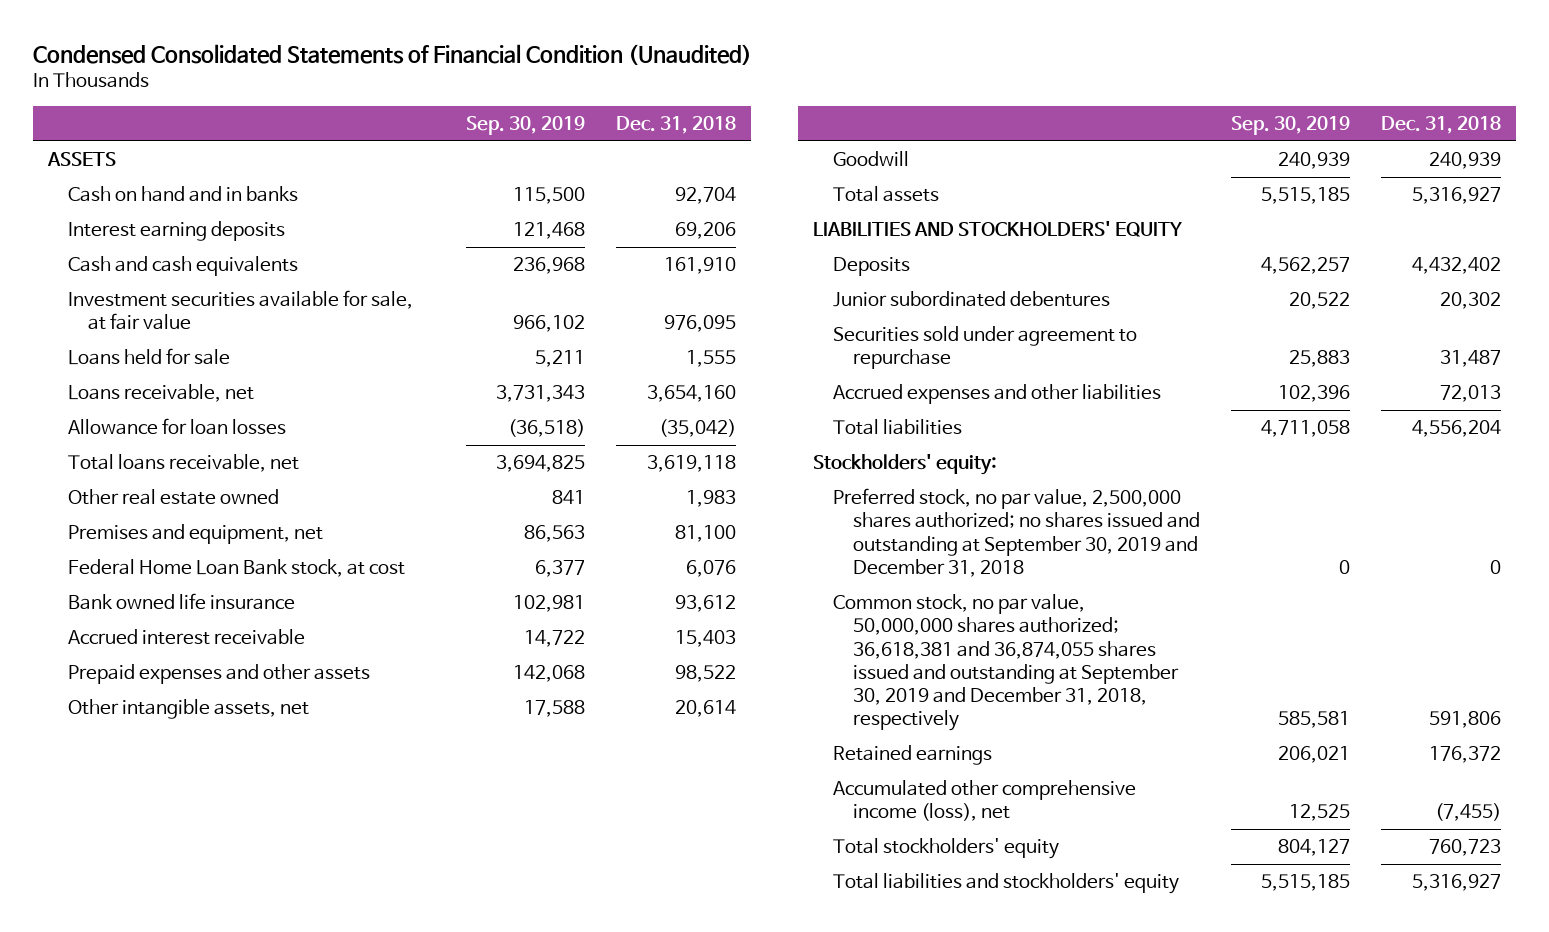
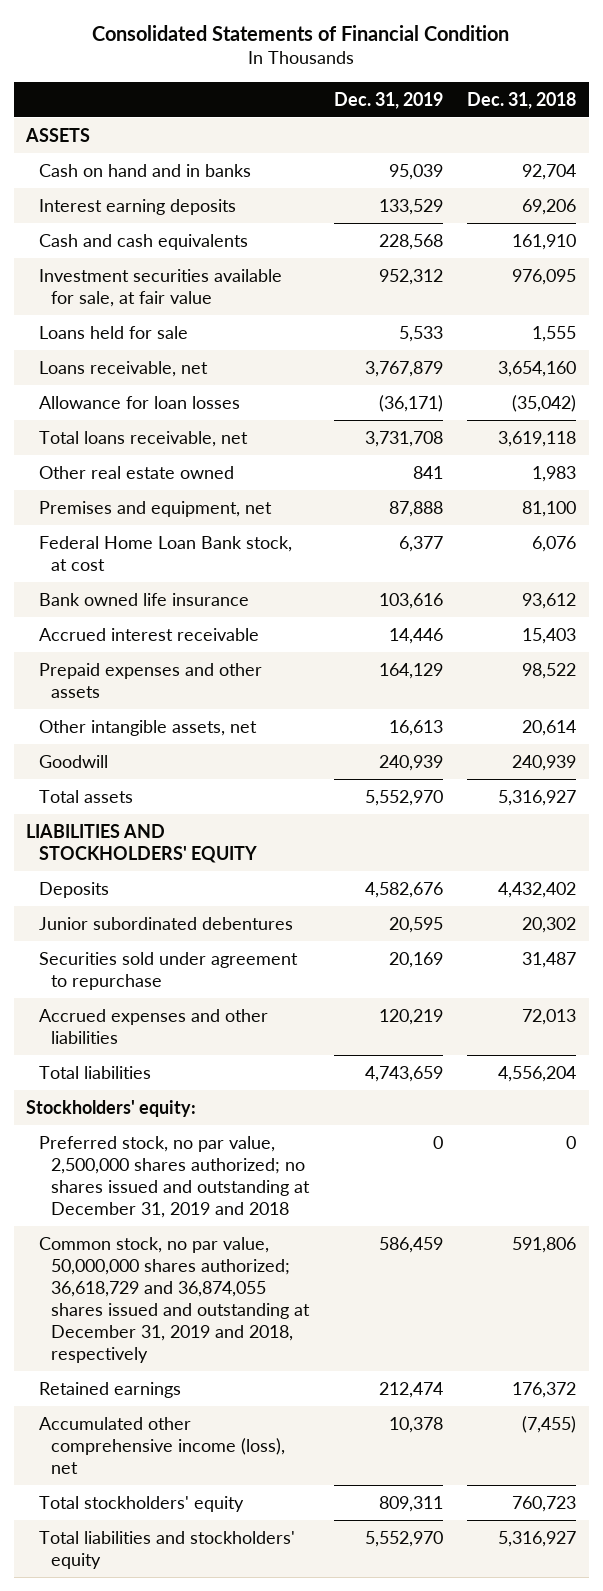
- Condensed Consolidated Statements of Financial Condition (Unaudited)
+ Consolidated Statements of Financial Condition
- | Sep. 30, 2019 | Dec. 31, 2018
+ | Dec. 31, 2019 | Dec. 31, 2018
- Preferred stock, no par value, 2,500,000 shares authorized; no shares issued and outstanding at September 30, 2019 and December 31, 2018 | 0 | 0
- Common stock, no par value, 50,000,000 shares authorized; 36,618,381 and 36,874,055 shares issued and outstanding at September 30, 2019 and December 31, 2018, respectively | 585,581 | 591,806
+ Preferred stock, no par value, 2,500,000 shares authorized; no shares issued and outstanding at December 31, 2019 and 2018 | 0 | 0
+ Common stock, no par value, 50,000,000 shares authorized; 36,618,729 and 36,874,055 shares issued and outstanding at December 31, 2019 and 2018, respectively | 586,459 | 591,806

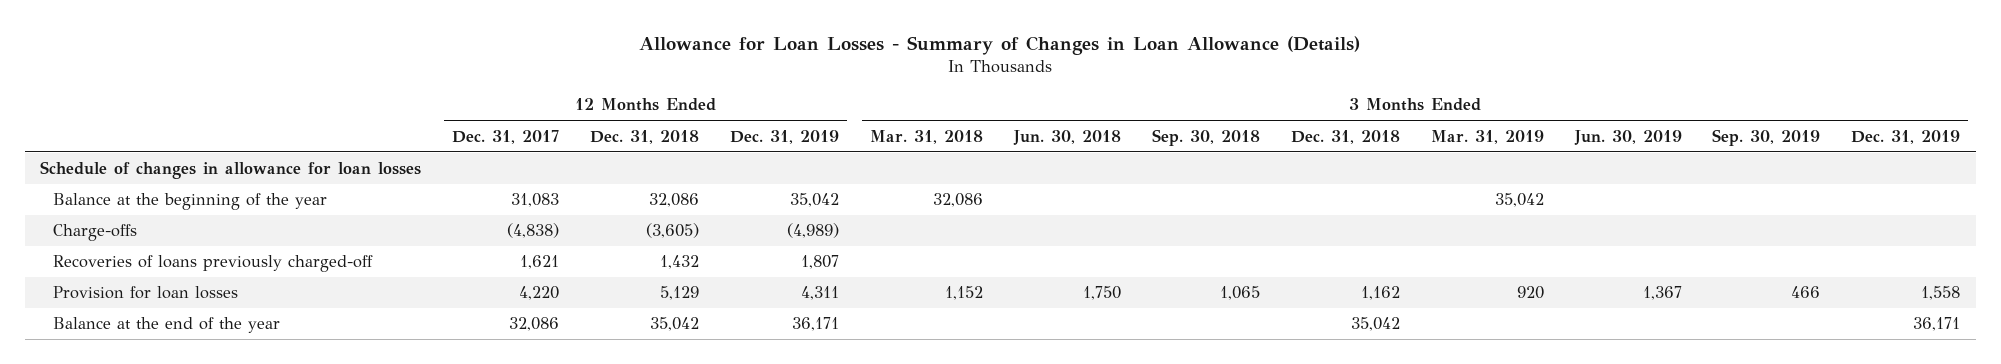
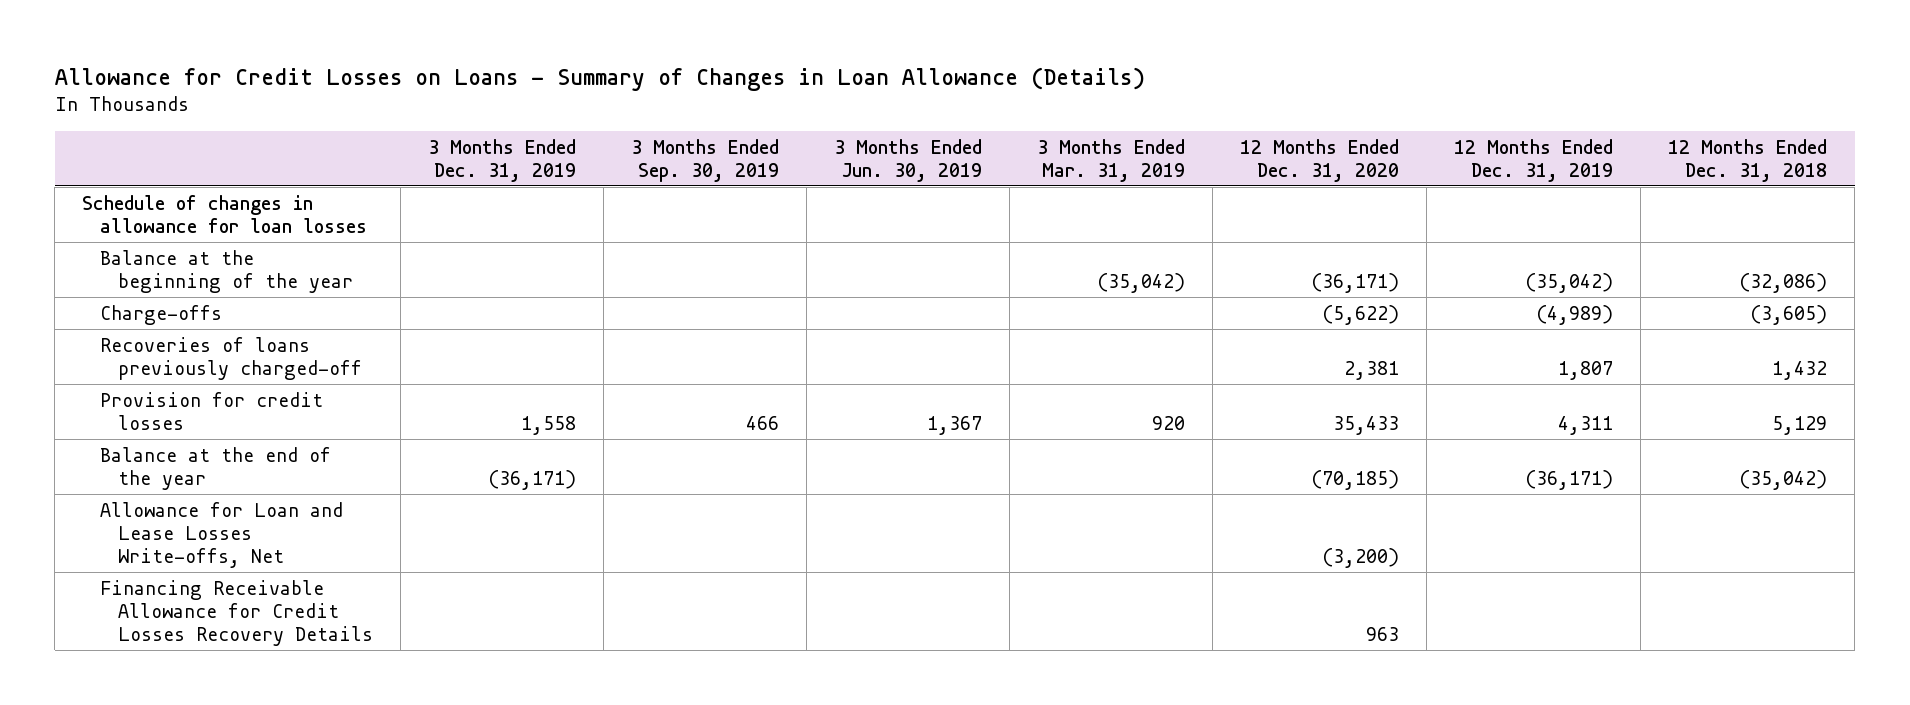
- Allowance for Loan Losses - Summary of Changes in Loan Allowance (Details)
+ Allowance for Credit Losses on Loans - Summary of Changes in Loan Allowance (Details)
- | 12 Months Ended Dec. 31, 2017 | 12 Months Ended Dec. 31, 2018 | 12 Months Ended Dec. 31, 2019 | 3 Months Ended Mar. 31, 2018 | 3 Months Ended Jun. 30, 2018 | 3 Months Ended Sep. 30, 2018 | 3 Months Ended Dec. 31, 2018 | 3 Months Ended Mar. 31, 2019 | 3 Months Ended Jun. 30, 2019 | 3 Months Ended Sep. 30, 2019 | 3 Months Ended Dec. 31, 2019
+ | 3 Months Ended Dec. 31, 2019 | 3 Months Ended Sep. 30, 2019 | 3 Months Ended Jun. 30, 2019 | 3 Months Ended Mar. 31, 2019 | 12 Months Ended Dec. 31, 2020 | 12 Months Ended Dec. 31, 2019 | 12 Months Ended Dec. 31, 2018
- Balance at the beginning of the year | 31,083 | 32,086 | 35,042 | 32,086 | | | | 35,042 | | |
+ Balance at the beginning of the year | | | | (35,042) | (36,171) | (35,042) | (32,086)
- Provision for loan losses | 4,220 | 5,129 | 4,311 | 1,152 | 1,750 | 1,065 | 1,162 | 920 | 1,367 | 466 | 1,558
- Balance at the end of the year | 32,086 | 35,042 | 36,171 | | | | 35,042 | | | | 36,171
+ Provision for credit losses | 1,558 | 466 | 1,367 | 920 | 35,433 | 4,311 | 5,129
+ Balance at the end of the year | (36,171) | | | | (70,185) | (36,171) | (35,042)
+ Allowance for Loan and Lease Losses Write-offs, Net | | | | | (3,200) | |
+ Financing Receivable Allowance for Credit Losses Recovery Details | | | | | 963 | |

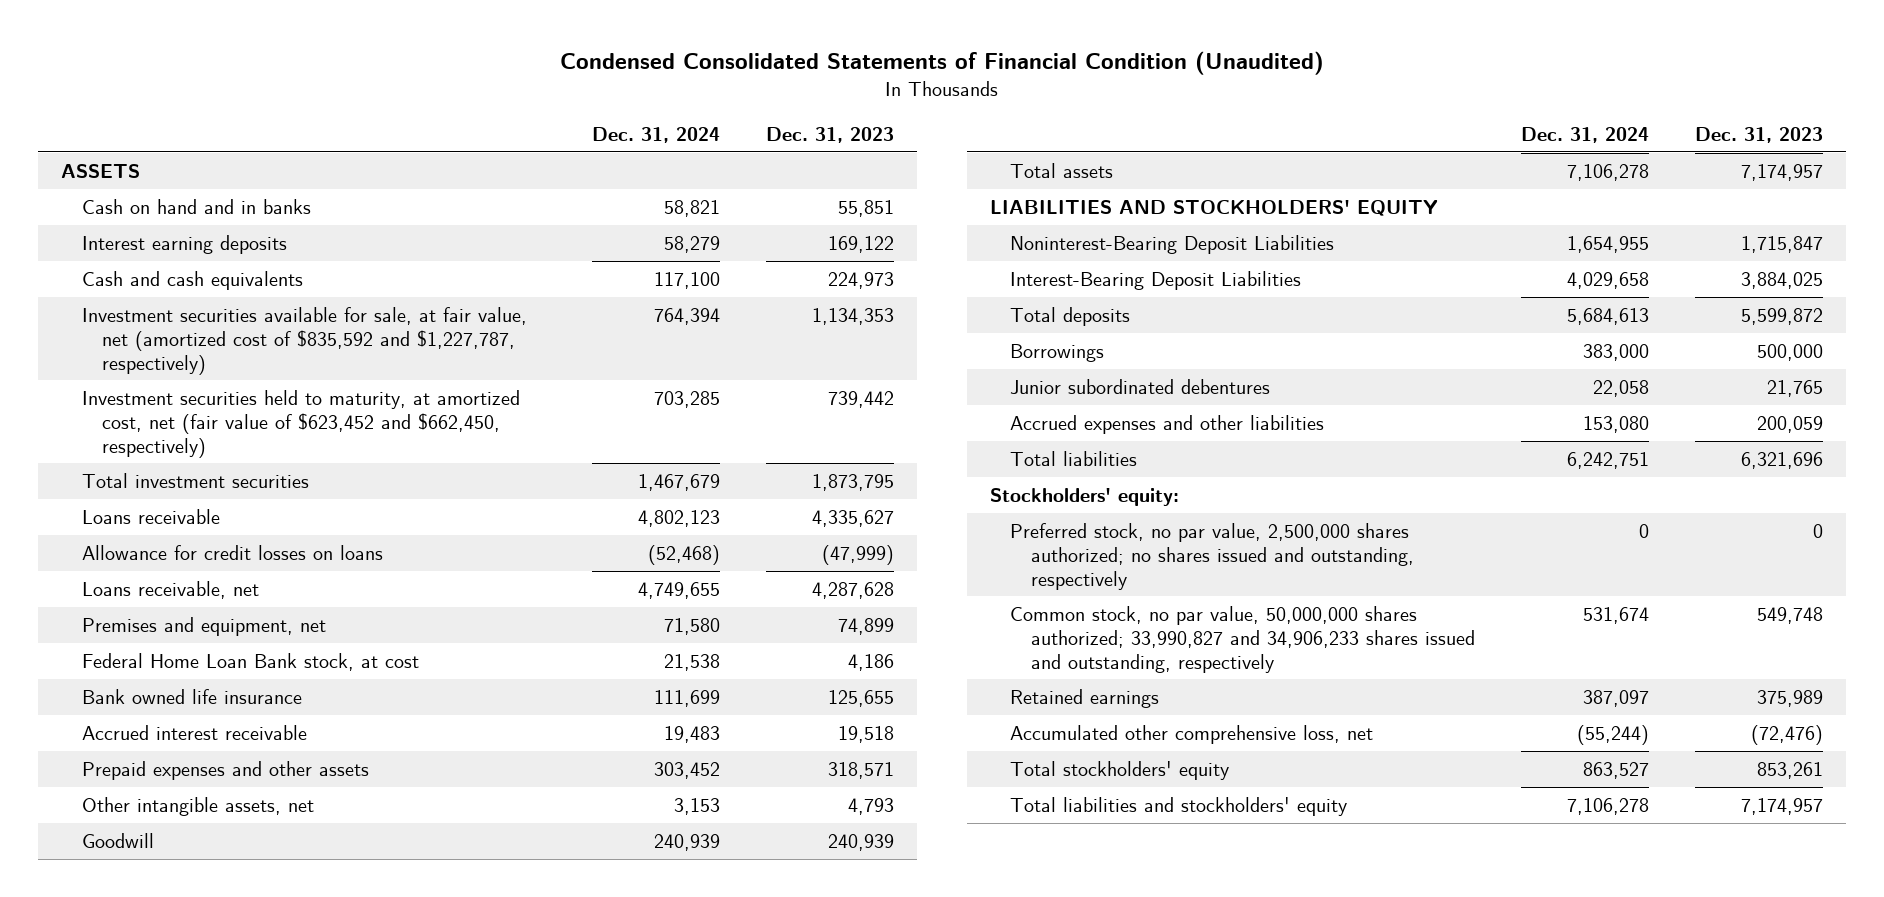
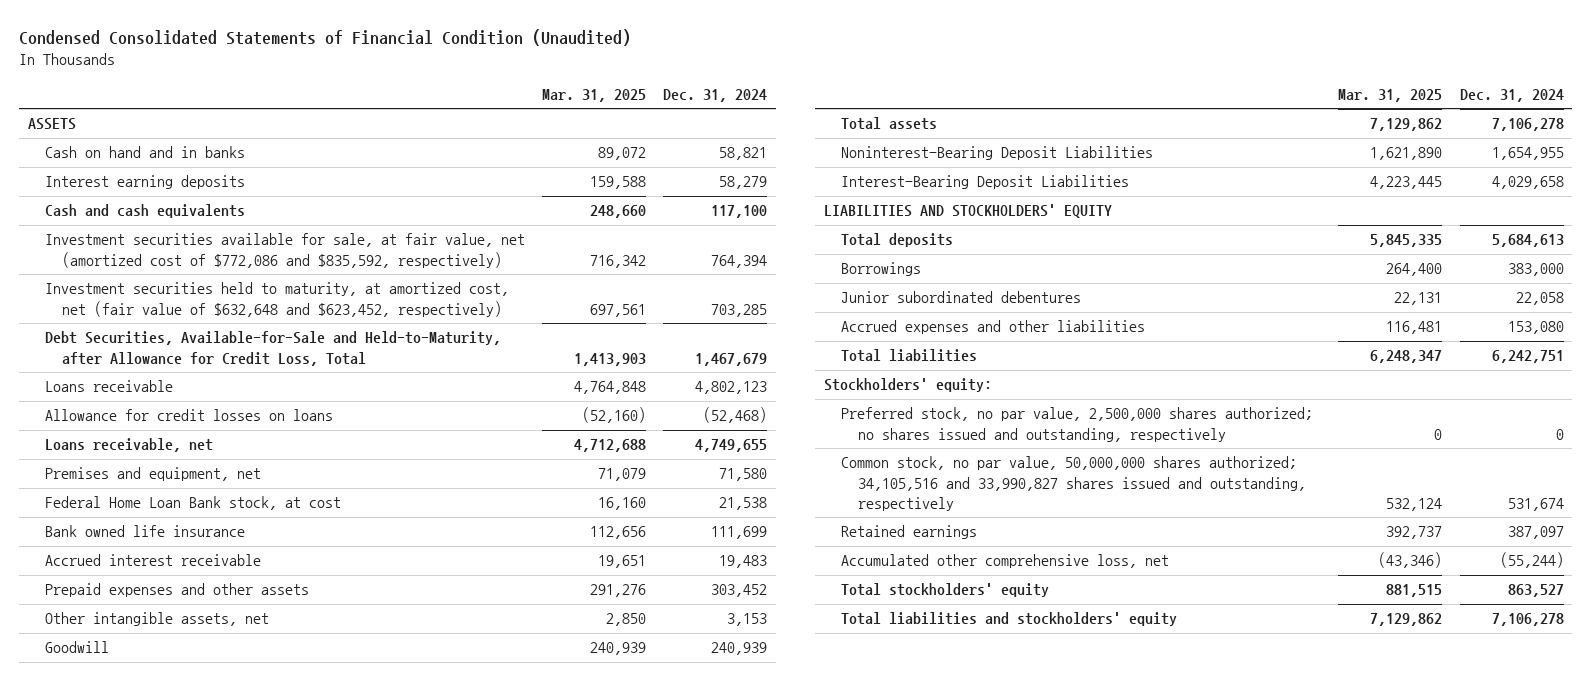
- | Dec. 31, 2024 | Dec. 31, 2023
+ | Mar. 31, 2025 | Dec. 31, 2024
- Investment securities available for sale, at fair value, net (amortized cost of $835,592 and $1,227,787, respectively) | 764,394 | 1,134,353
- Investment securities held to maturity, at amortized cost, net (fair value of $623,452 and $662,450, respectively) | 703,285 | 739,442
- Total investment securities | 1,467,679 | 1,873,795
+ Investment securities available for sale, at fair value, net (amortized cost of $772,086 and $835,592, respectively) | 716,342 | 764,394
+ Investment securities held to maturity, at amortized cost, net (fair value of $632,648 and $623,452, respectively) | 697,561 | 703,285
+ Debt Securities, Available-for-Sale and Held-to-Maturity, after Allowance for Credit Loss, Total | 1,413,903 | 1,467,679
moved down: LIABILITIES AND STOCKHOLDERS' EQUITY
- Common stock, no par value, 50,000,000 shares authorized; 33,990,827 and 34,906,233 shares issued and outstanding, respectively | 531,674 | 549,748
+ Common stock, no par value, 50,000,000 shares authorized; 34,105,516 and 33,990,827 shares issued and outstanding, respectively | 532,124 | 531,674

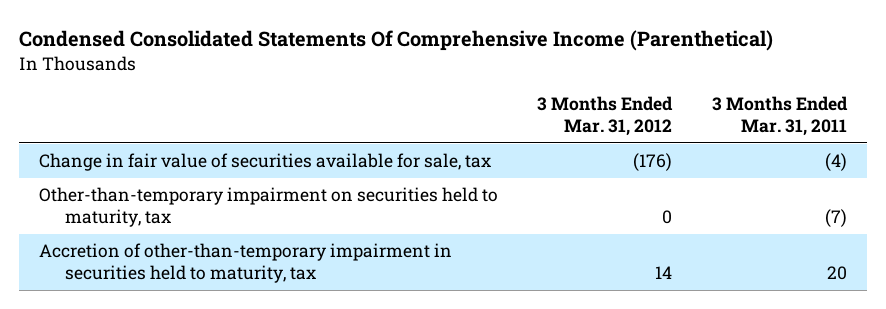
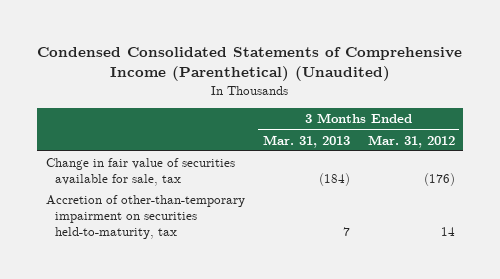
- Condensed Consolidated Statements Of Comprehensive Income (Parenthetical)
+ Condensed Consolidated Statements of Comprehensive Income (Parenthetical) (Unaudited)
- | 3 Months Ended Mar. 31, 2012 | 3 Months Ended Mar. 31, 2011
+ | 3 Months Ended Mar. 31, 2013 | 3 Months Ended Mar. 31, 2012
- Other-than-temporary impairment on securities held to maturity, tax | 0 | (7)
- Accretion of other-than-temporary impairment in securities held to maturity, tax | 14 | 20
+ Accretion of other-than-temporary impairment on securities held-to-maturity, tax | 7 | 14

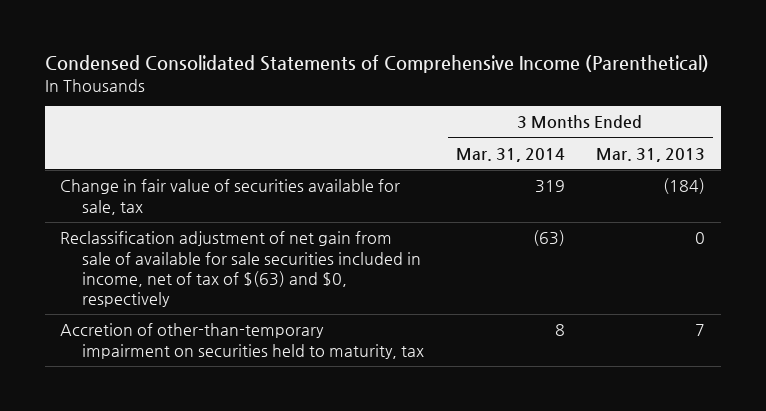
- Condensed Consolidated Statements of Comprehensive Income (Parenthetical) (Unaudited)
+ Condensed Consolidated Statements of Comprehensive Income (Parenthetical)
- | 3 Months Ended Mar. 31, 2013 | 3 Months Ended Mar. 31, 2012
+ | 3 Months Ended Mar. 31, 2014 | 3 Months Ended Mar. 31, 2013
- Accretion of other-than-temporary impairment on securities held-to-maturity, tax | 7 | 14
+ Reclassification adjustment of net gain from sale of available for sale securities included in income, net of tax of $(63) and $0, respectively | (63) | 0
+ Accretion of other-than-temporary impairment on securities held to maturity, tax | 8 | 7

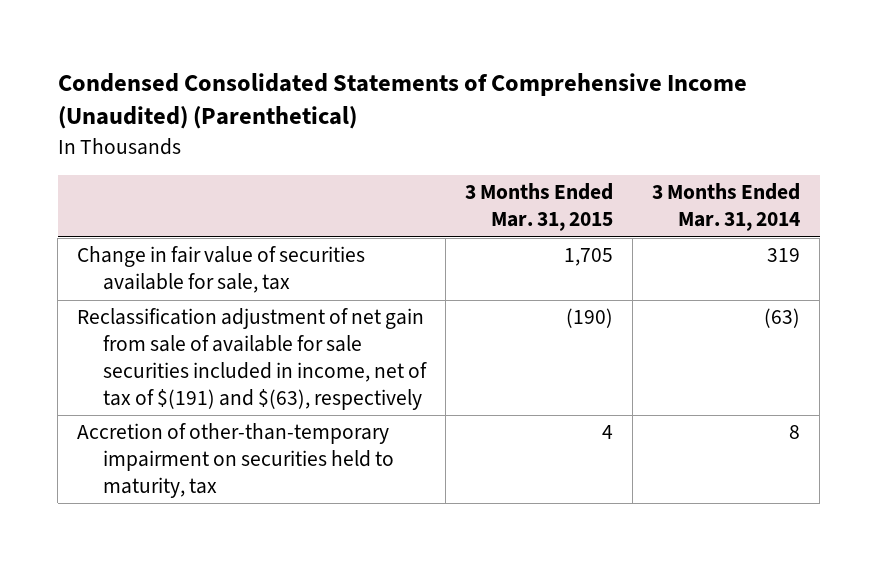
- Condensed Consolidated Statements of Comprehensive Income (Parenthetical)
+ Condensed Consolidated Statements of Comprehensive Income (Unaudited) (Parenthetical)
- | 3 Months Ended Mar. 31, 2014 | 3 Months Ended Mar. 31, 2013
+ | 3 Months Ended Mar. 31, 2015 | 3 Months Ended Mar. 31, 2014
- Reclassification adjustment of net gain from sale of available for sale securities included in income, net of tax of $(63) and $0, respectively | (63) | 0
+ Reclassification adjustment of net gain from sale of available for sale securities included in income, net of tax of $(191) and $(63), respectively | (190) | (63)

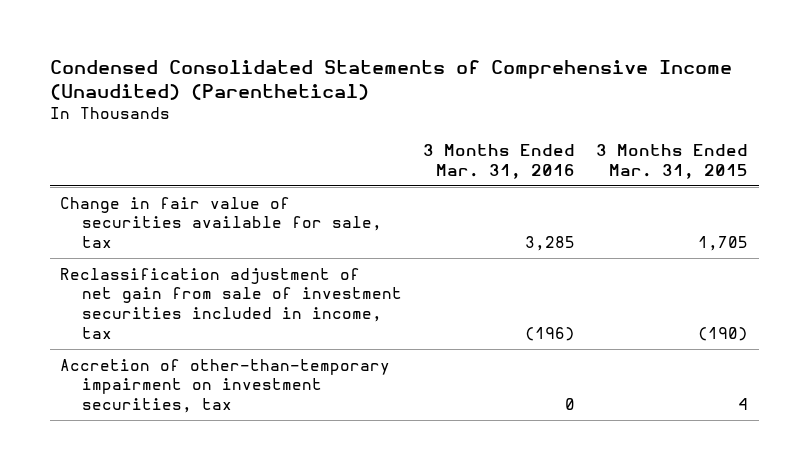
- | 3 Months Ended Mar. 31, 2015 | 3 Months Ended Mar. 31, 2014
+ | 3 Months Ended Mar. 31, 2016 | 3 Months Ended Mar. 31, 2015
- Reclassification adjustment of net gain from sale of available for sale securities included in income, net of tax of $(191) and $(63), respectively | (190) | (63)
- Accretion of other-than-temporary impairment on securities held to maturity, tax | 4 | 8
+ Reclassification adjustment of net gain from sale of investment securities included in income, tax | (196) | (190)
+ Accretion of other-than-temporary impairment on investment securities, tax | 0 | 4

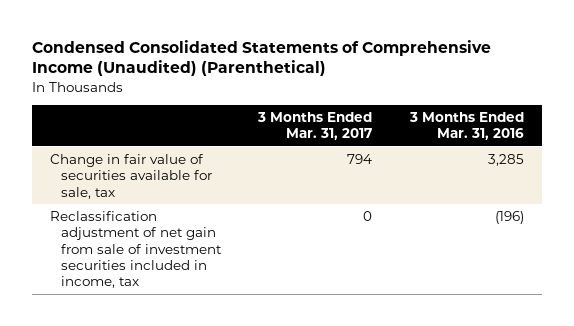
- | 3 Months Ended Mar. 31, 2016 | 3 Months Ended Mar. 31, 2015
+ | 3 Months Ended Mar. 31, 2017 | 3 Months Ended Mar. 31, 2016
- Accretion of other-than-temporary impairment on investment securities, tax | 0 | 4

